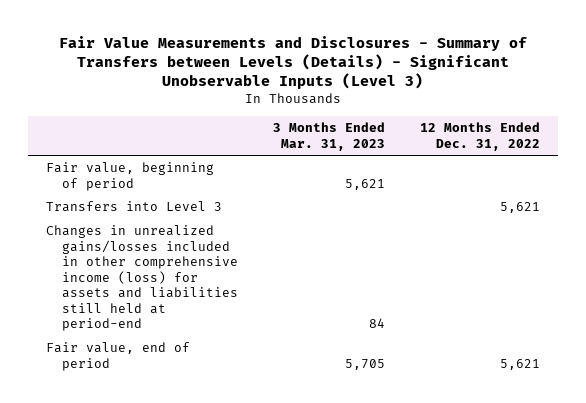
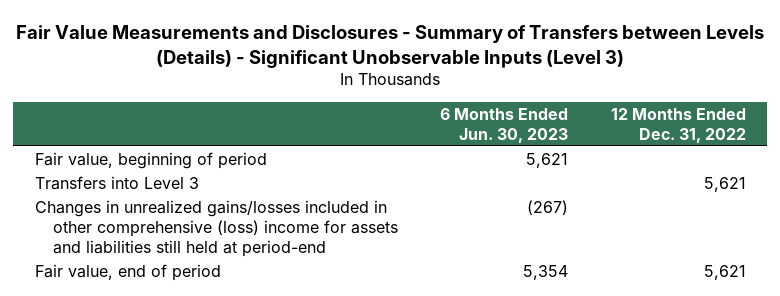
- | 3 Months Ended Mar. 31, 2023 | 12 Months Ended Dec. 31, 2022
+ | 6 Months Ended Jun. 30, 2023 | 12 Months Ended Dec. 31, 2022
- Changes in unrealized gains/losses included in other comprehensive income (loss) for assets and liabilities still held at period-end | 84 |
+ Changes in unrealized gains/losses included in other comprehensive (loss) income for assets and liabilities still held at period-end | (267) |

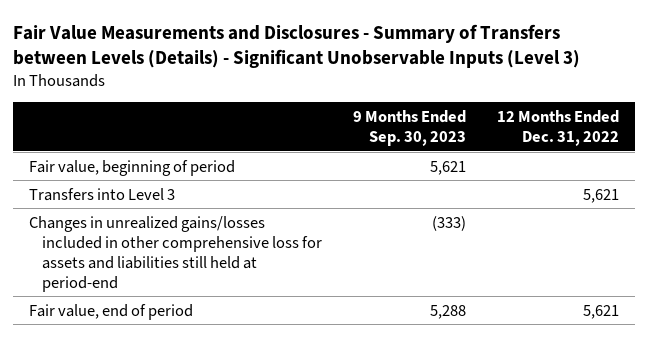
- | 6 Months Ended Jun. 30, 2023 | 12 Months Ended Dec. 31, 2022
+ | 9 Months Ended Sep. 30, 2023 | 12 Months Ended Dec. 31, 2022
- Changes in unrealized gains/losses included in other comprehensive (loss) income for assets and liabilities still held at period-end | (267) |
+ Changes in unrealized gains/losses included in other comprehensive loss for assets and liabilities still held at period-end | (333) |

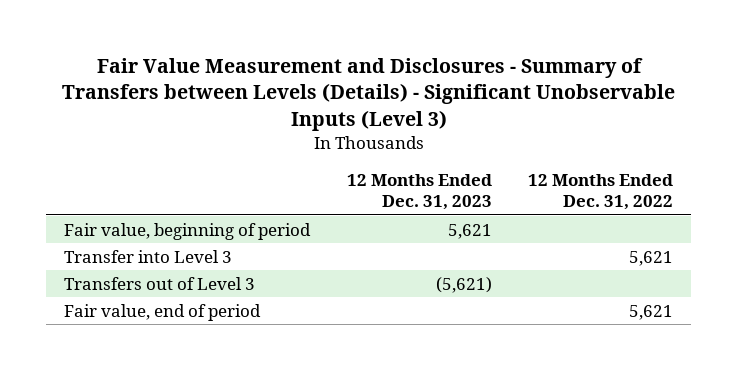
- Fair Value Measurements and Disclosures - Summary of Transfers between Levels (Details) - Significant Unobservable Inputs (Level 3)
+ Fair Value Measurement and Disclosures - Summary of Transfers between Levels (Details) - Significant Unobservable Inputs (Level 3)
- | 9 Months Ended Sep. 30, 2023 | 12 Months Ended Dec. 31, 2022
+ | 12 Months Ended Dec. 31, 2023 | 12 Months Ended Dec. 31, 2022
- Transfers into Level 3 | | 5,621
- Changes in unrealized gains/losses included in other comprehensive loss for assets and liabilities still held at period-end | (333) |
+ Transfer into Level 3 | | 5,621
+ Transfers out of Level 3 | (5,621) |

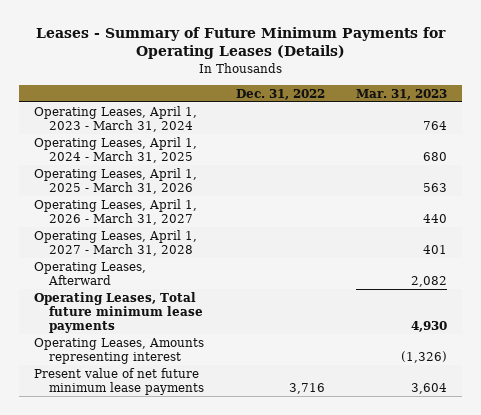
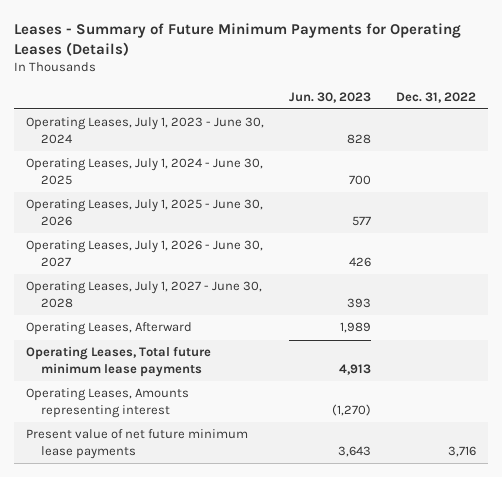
- | Dec. 31, 2022 | Mar. 31, 2023
+ | Jun. 30, 2023 | Dec. 31, 2022
- Operating Leases, April 1, 2023 - March 31, 2024 | | 764
- Operating Leases, April 1, 2024 - March 31, 2025 | | 680
- Operating Leases, April 1, 2025 - March 31, 2026 | | 563
- Operating Leases, April 1, 2026 - March 31, 2027 | | 440
- Operating Leases, April 1, 2027 - March 31, 2028 | | 401
+ Operating Leases, July 1, 2023 - June 30, 2024 | 828 |
+ Operating Leases, July 1, 2024 - June 30, 2025 | 700 |
+ Operating Leases, July 1, 2025 - June 30, 2026 | 577 |
+ Operating Leases, July 1, 2026 - June 30, 2027 | 426 |
+ Operating Leases, July 1, 2027 - June 30, 2028 | 393 |

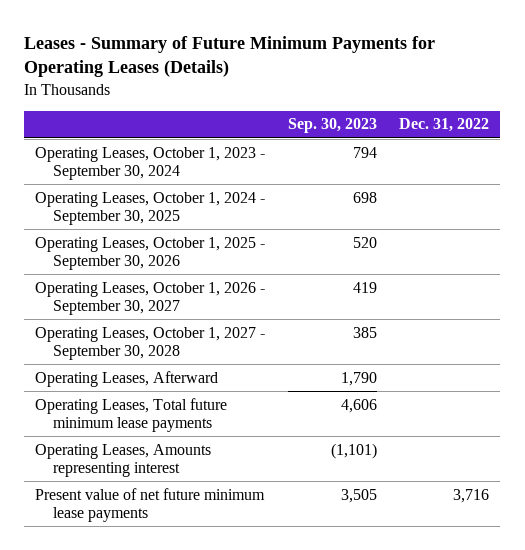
- | Jun. 30, 2023 | Dec. 31, 2022
+ | Sep. 30, 2023 | Dec. 31, 2022
- Operating Leases, July 1, 2023 - June 30, 2024 | 828 |
- Operating Leases, July 1, 2024 - June 30, 2025 | 700 |
- Operating Leases, July 1, 2025 - June 30, 2026 | 577 |
- Operating Leases, July 1, 2026 - June 30, 2027 | 426 |
- Operating Leases, July 1, 2027 - June 30, 2028 | 393 |
+ Operating Leases, October 1, 2023 - September 30, 2024 | 794 |
+ Operating Leases, October 1, 2024 - September 30, 2025 | 698 |
+ Operating Leases, October 1, 2025 - September 30, 2026 | 520 |
+ Operating Leases, October 1, 2026 - September 30, 2027 | 419 |
+ Operating Leases, October 1, 2027 - September 30, 2028 | 385 |

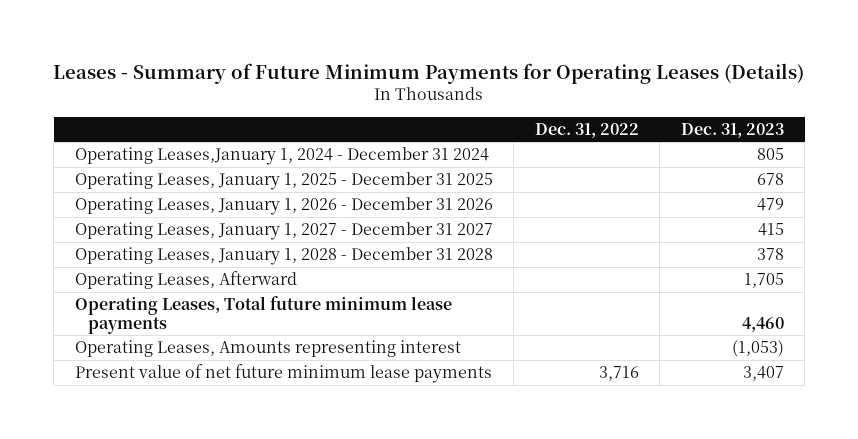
- | Sep. 30, 2023 | Dec. 31, 2022
+ | Dec. 31, 2022 | Dec. 31, 2023
- Operating Leases, October 1, 2023 - September 30, 2024 | 794 |
- Operating Leases, October 1, 2024 - September 30, 2025 | 698 |
- Operating Leases, October 1, 2025 - September 30, 2026 | 520 |
- Operating Leases, October 1, 2026 - September 30, 2027 | 419 |
- Operating Leases, October 1, 2027 - September 30, 2028 | 385 |
+ Operating Leases,January 1, 2024 - December 31 2024 | | 805
+ Operating Leases, January 1, 2025 - December 31 2025 | | 678
+ Operating Leases, January 1, 2026 - December 31 2026 | | 479
+ Operating Leases, January 1, 2027 - December 31 2027 | | 415
+ Operating Leases, January 1, 2028 - December 31 2028 | | 378

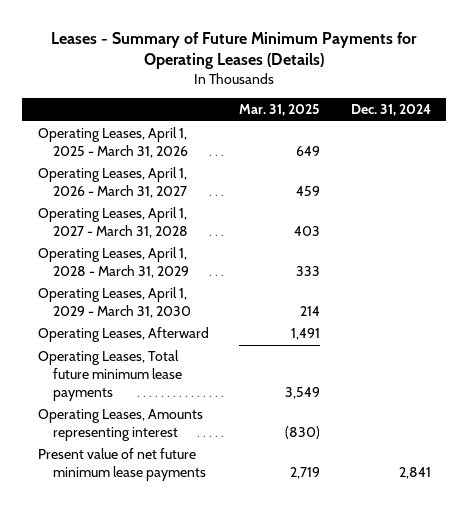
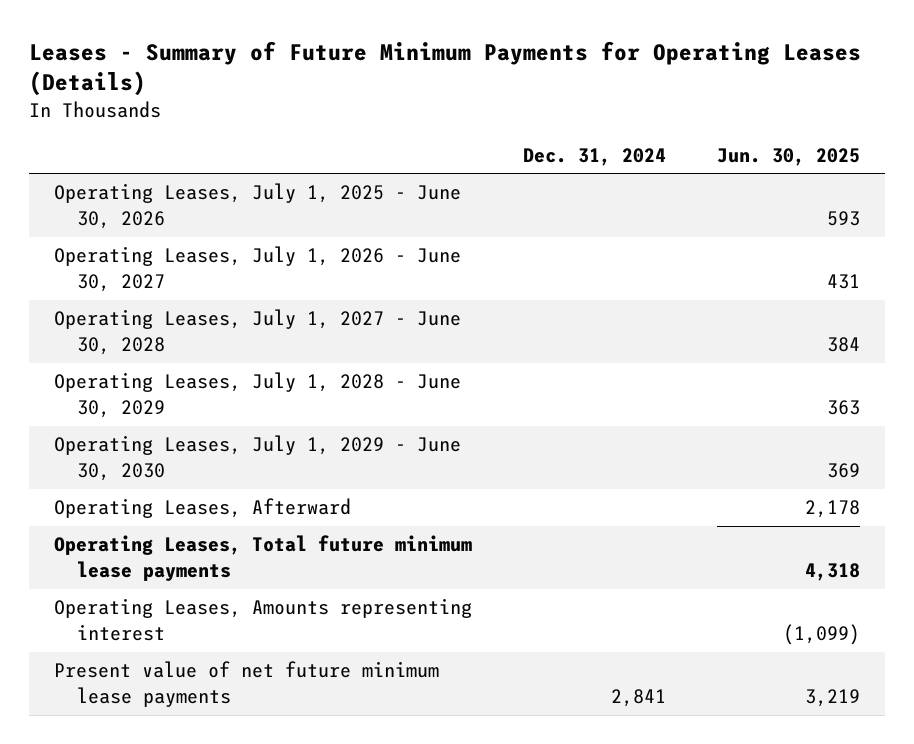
- | Mar. 31, 2025 | Dec. 31, 2024
+ | Dec. 31, 2024 | Jun. 30, 2025
- Operating Leases, April 1, 2025 - March 31, 2026 | 649 |
- Operating Leases, April 1, 2026 - March 31, 2027 | 459 |
- Operating Leases, April 1, 2027 - March 31, 2028 | 403 |
- Operating Leases, April 1, 2028 - March 31, 2029 | 333 |
- Operating Leases, April 1, 2029 - March 31, 2030 | 214 |
+ Operating Leases, July 1, 2025 - June 30, 2026 | | 593
+ Operating Leases, July 1, 2026 - June 30, 2027 | | 431
+ Operating Leases, July 1, 2027 - June 30, 2028 | | 384
+ Operating Leases, July 1, 2028 - June 30, 2029 | | 363
+ Operating Leases, July 1, 2029 - June 30, 2030 | | 369

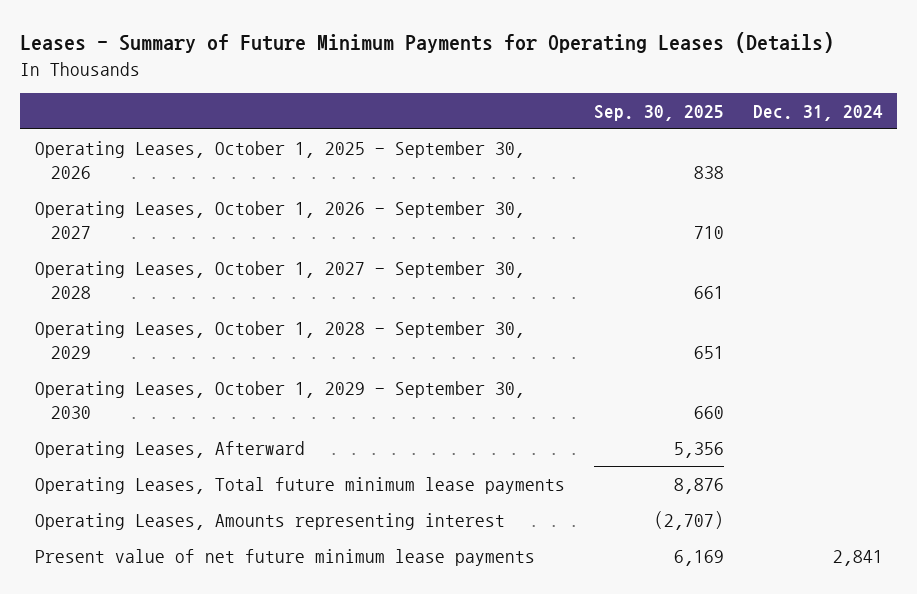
- | Dec. 31, 2024 | Jun. 30, 2025
+ | Sep. 30, 2025 | Dec. 31, 2024
- Operating Leases, July 1, 2025 - June 30, 2026 | | 593
- Operating Leases, July 1, 2026 - June 30, 2027 | | 431
- Operating Leases, July 1, 2027 - June 30, 2028 | | 384
- Operating Leases, July 1, 2028 - June 30, 2029 | | 363
- Operating Leases, July 1, 2029 - June 30, 2030 | | 369
+ Operating Leases, October 1, 2025 - September 30, 2026 | 838 |
+ Operating Leases, October 1, 2026 - September 30, 2027 | 710 |
+ Operating Leases, October 1, 2027 - September 30, 2028 | 661 |
+ Operating Leases, October 1, 2028 - September 30, 2029 | 651 |
+ Operating Leases, October 1, 2029 - September 30, 2030 | 660 |

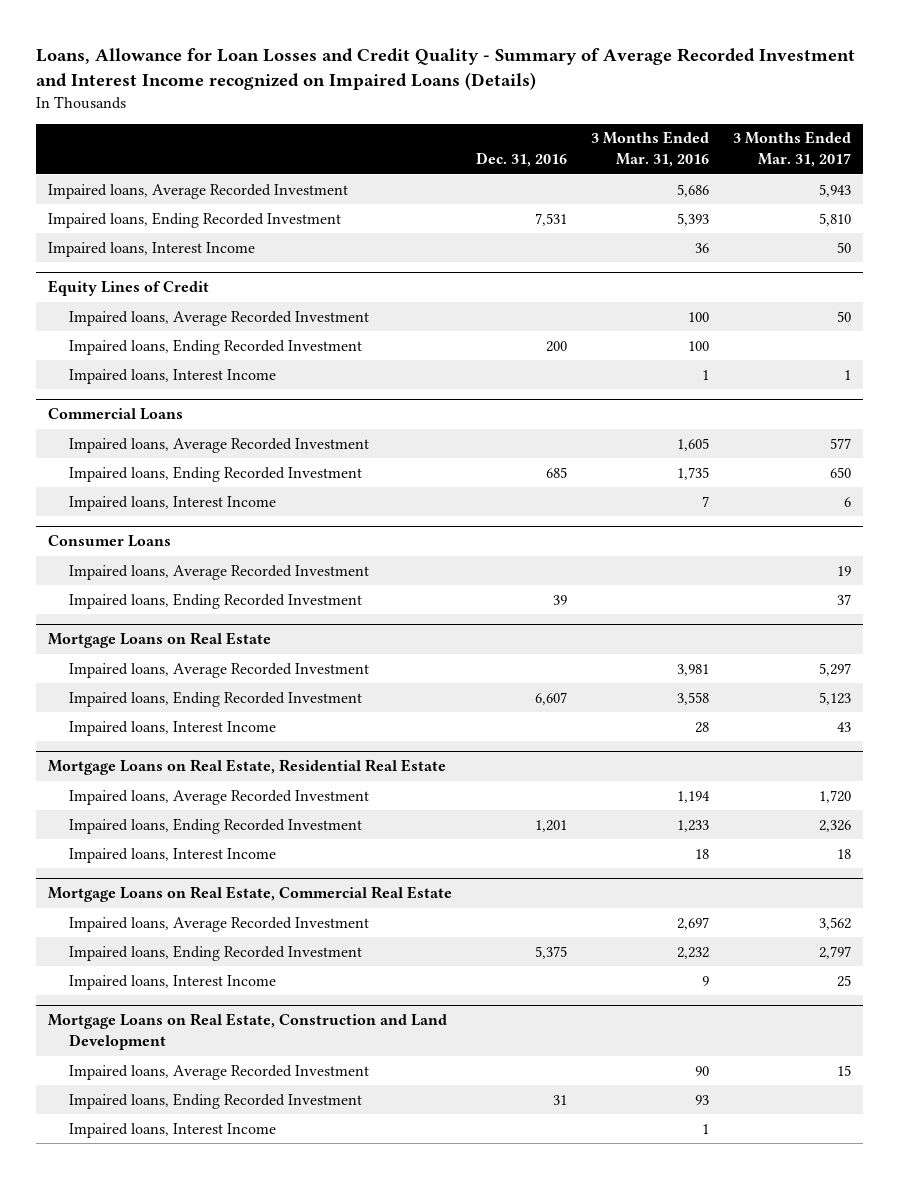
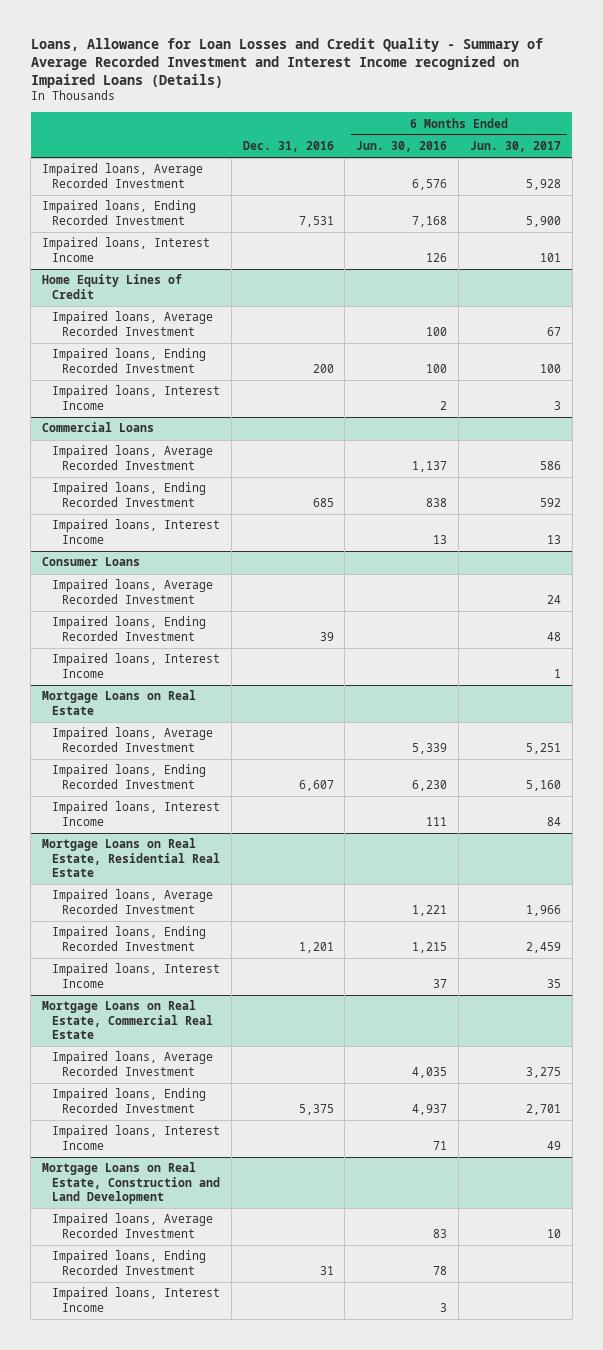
- | Dec. 31, 2016 | 3 Months Ended Mar. 31, 2016 | 3 Months Ended Mar. 31, 2017
+ | Dec. 31, 2016 | 6 Months Ended Jun. 30, 2016 | 6 Months Ended Jun. 30, 2017
- Equity Lines of Credit
+ Home Equity Lines of Credit
@ Consumer Loans
+ Impaired loans, Interest Income | | | 1

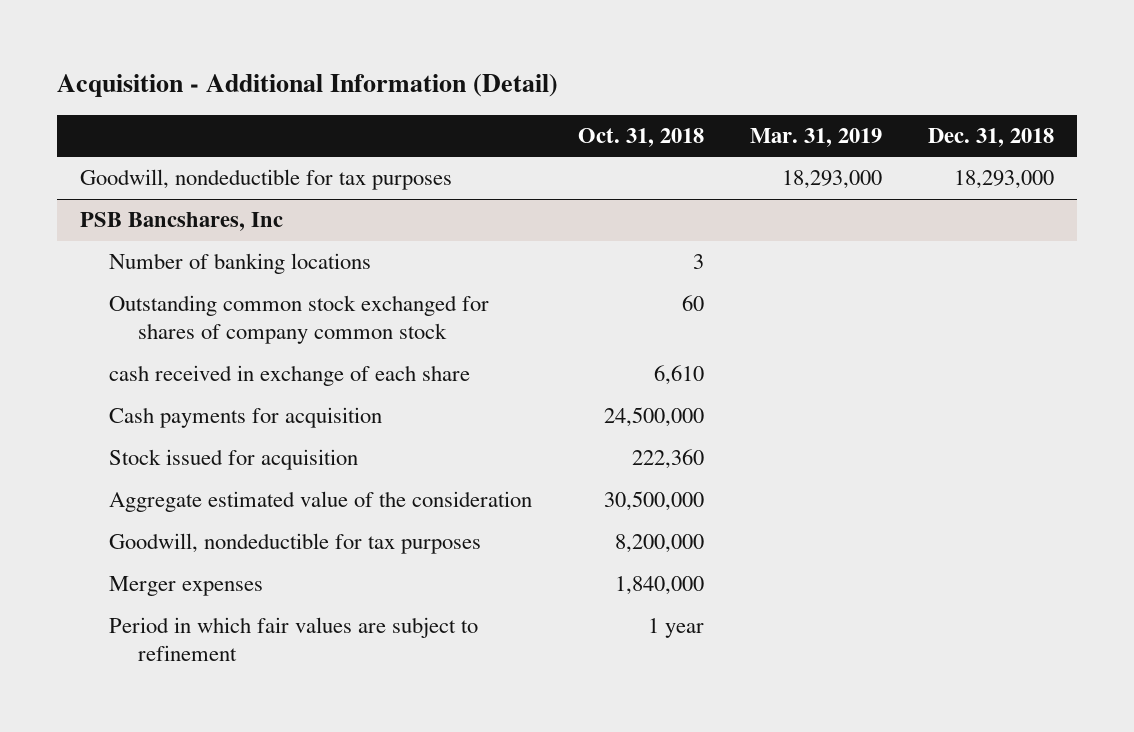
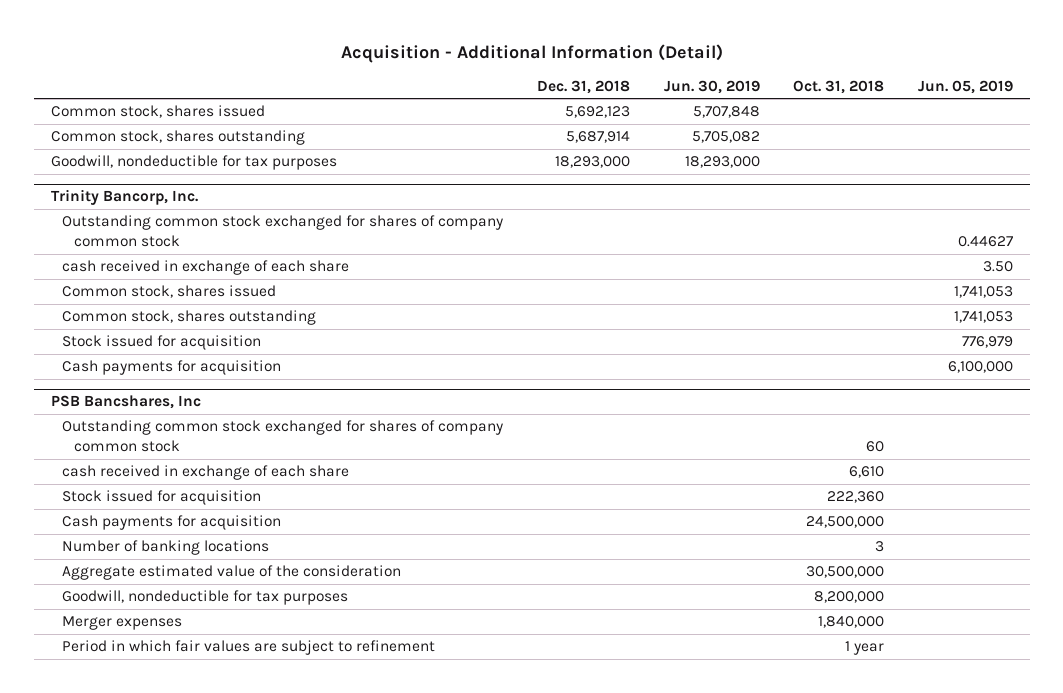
- | Oct. 31, 2018 | Mar. 31, 2019 | Dec. 31, 2018
+ | Dec. 31, 2018 | Jun. 30, 2019 | Oct. 31, 2018 | Jun. 05, 2019
+ Common stock, shares issued | 5,692,123 | 5,707,848 | |
+ Common stock, shares outstanding | 5,687,914 | 5,705,082 | |
+ Trinity Bancorp, Inc.
+ Outstanding common stock exchanged for shares of company common stock | | | | 0.44627
+ cash received in exchange of each share | | | | 3.50
+ Common stock, shares issued | | | | 1,741,053
+ Common stock, shares outstanding | | | | 1,741,053
+ Stock issued for acquisition | | | | 776,979
+ Cash payments for acquisition | | | | 6,100,000
@ PSB Bancshares, Inc
moved down: Cash payments for acquisition | | | 24,500,000 |
moved down: Number of banking locations | | | 3 |

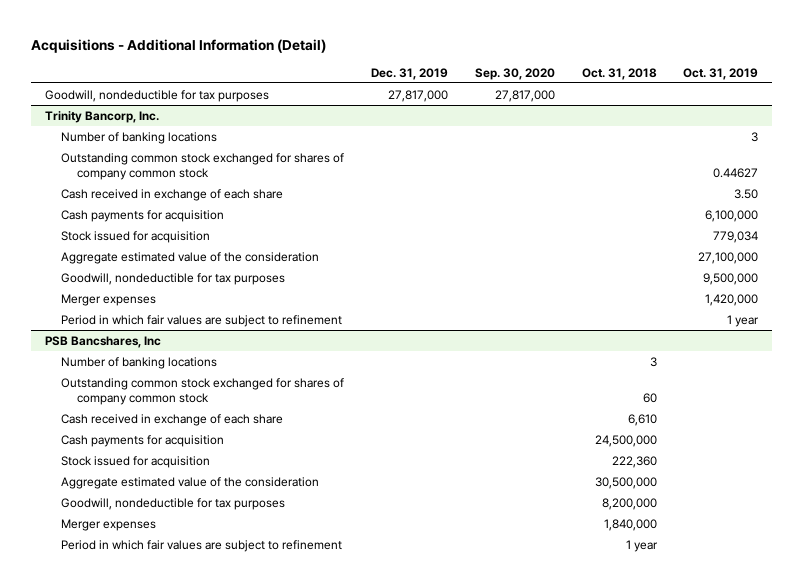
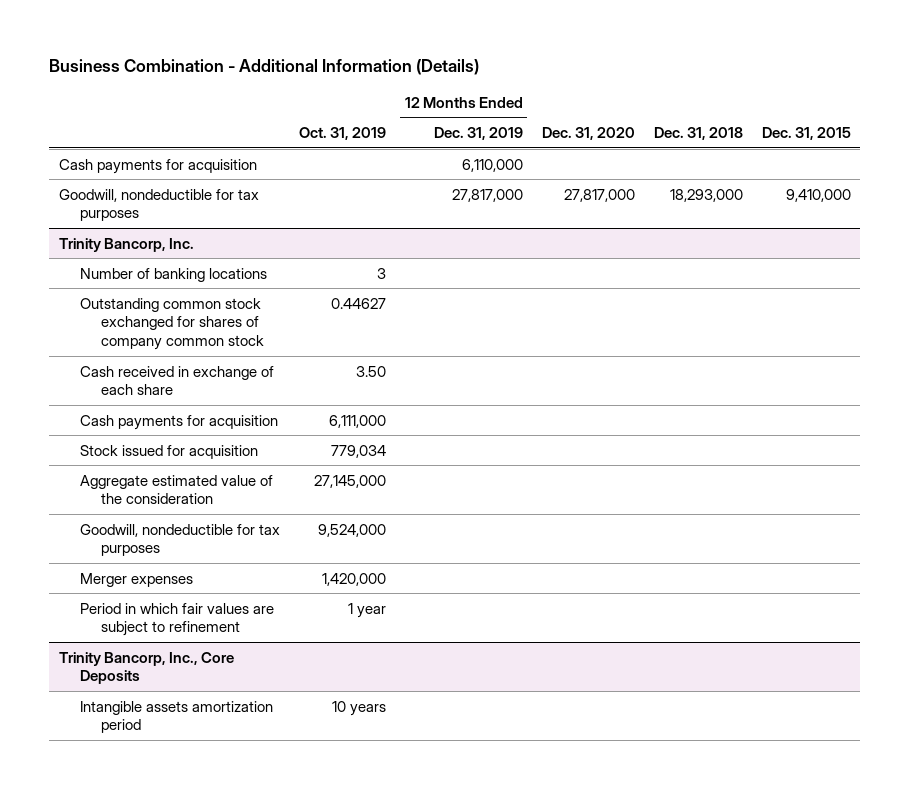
- Acquisitions - Additional Information (Detail)
+ Business Combination - Additional Information (Details)
- | Dec. 31, 2019 | Sep. 30, 2020 | Oct. 31, 2018 | Oct. 31, 2019
+ | Oct. 31, 2019 | 12 Months Ended Dec. 31, 2019 | Dec. 31, 2020 | Dec. 31, 2018 | Dec. 31, 2015
+ Cash payments for acquisition | | 6,110,000 | | |
@ Trinity Bancorp, Inc.
- Cash payments for acquisition | | | | 6,100,000
+ Cash payments for acquisition | 6,111,000 | | | |
- Aggregate estimated value of the consideration | | | | 27,100,000
- Goodwill, nondeductible for tax purposes | | | | 9,500,000
+ Aggregate estimated value of the consideration | 27,145,000 | | | |
+ Goodwill, nondeductible for tax purposes | 9,524,000 | | | |
- PSB Bancshares, Inc
- Number of banking locations | | | 3 |
- Outstanding common stock exchanged for shares of company common stock | | | 60 |
- Cash received in exchange of each share | | | 6,610 |
- Cash payments for acquisition | | | 24,500,000 |
- Stock issued for acquisition | | | 222,360 |
- Aggregate estimated value of the consideration | | | 30,500,000 |
- Goodwill, nondeductible for tax purposes | | | 8,200,000 |
- Merger expenses | | | 1,840,000 |
- Period in which fair values are subject to refinement | | | 1 year |
+ Trinity Bancorp, Inc., Core Deposits
+ Intangible assets amortization period | 10 years | | | |

